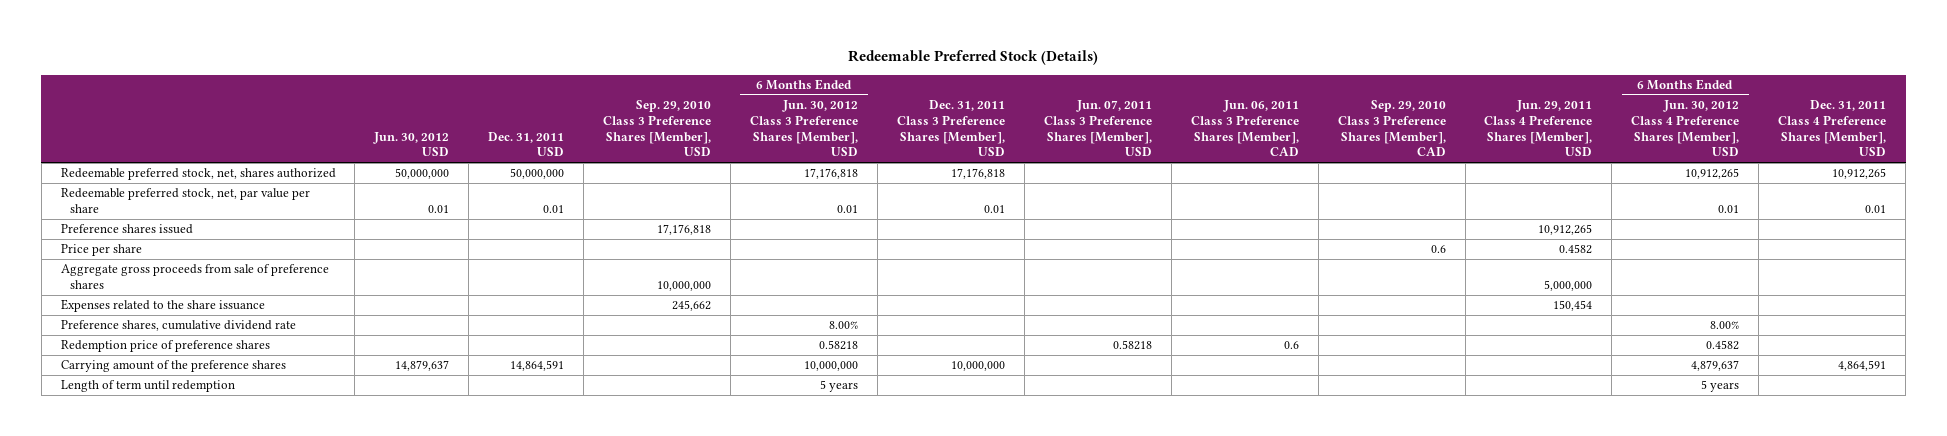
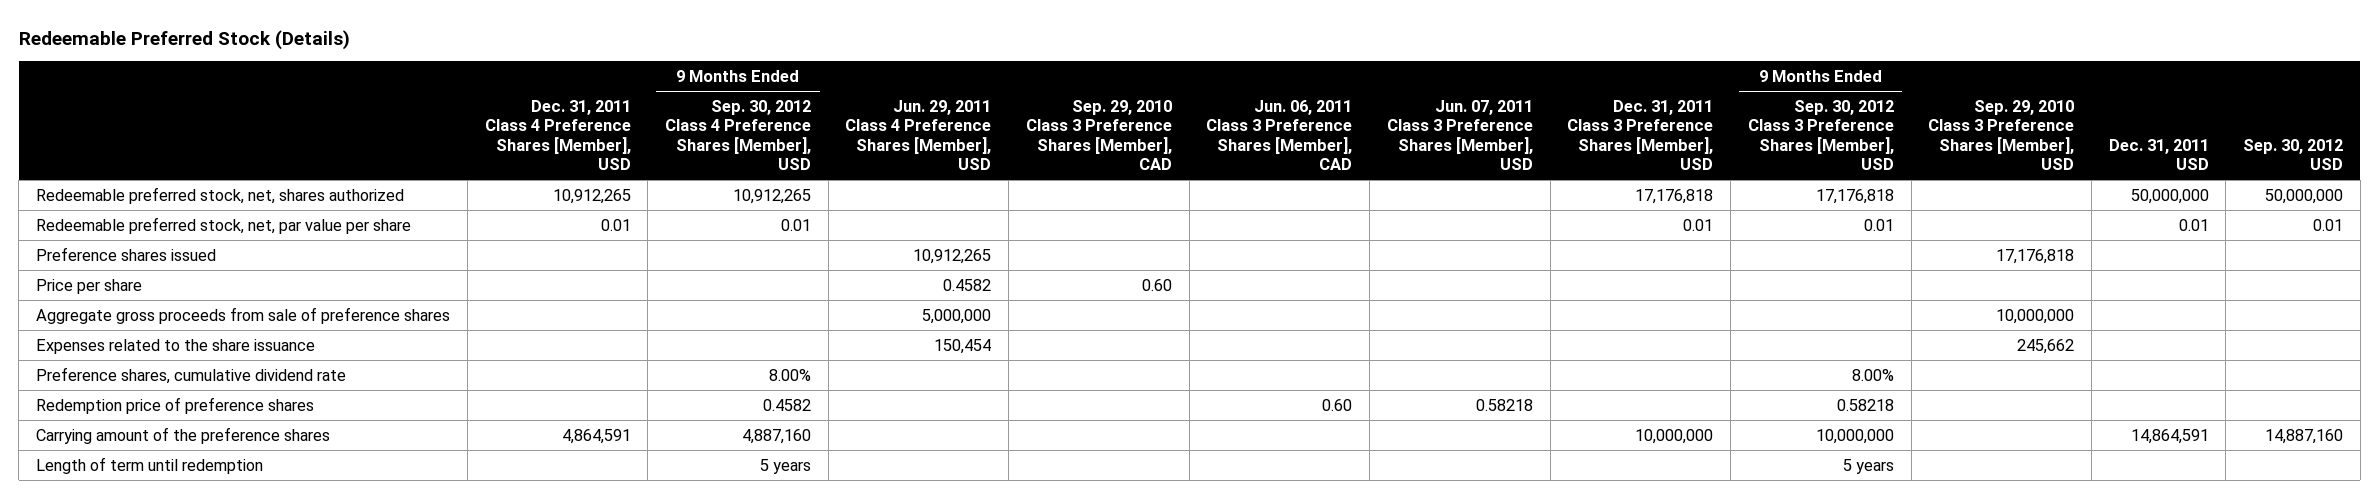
- | Jun. 30, 2012 USD | Dec. 31, 2011 USD | Sep. 29, 2010 Class 3 Preference Shares [Member], USD | 6 Months Ended Jun. 30, 2012 Class 3 Preference Shares [Member], USD | Dec. 31, 2011 Class 3 Preference Shares [Member], USD | Jun. 07, 2011 Class 3 Preference Shares [Member], USD | Jun. 06, 2011 Class 3 Preference Shares [Member], CAD | Sep. 29, 2010 Class 3 Preference Shares [Member], CAD | Jun. 29, 2011 Class 4 Preference Shares [Member], USD | 6 Months Ended Jun. 30, 2012 Class 4 Preference Shares [Member], USD | Dec. 31, 2011 Class 4 Preference Shares [Member], USD
+ | Dec. 31, 2011 Class 4 Preference Shares [Member], USD | 9 Months Ended Sep. 30, 2012 Class 4 Preference Shares [Member], USD | Jun. 29, 2011 Class 4 Preference Shares [Member], USD | Sep. 29, 2010 Class 3 Preference Shares [Member], CAD | Jun. 06, 2011 Class 3 Preference Shares [Member], CAD | Jun. 07, 2011 Class 3 Preference Shares [Member], USD | Dec. 31, 2011 Class 3 Preference Shares [Member], USD | 9 Months Ended Sep. 30, 2012 Class 3 Preference Shares [Member], USD | Sep. 29, 2010 Class 3 Preference Shares [Member], USD | Dec. 31, 2011 USD | Sep. 30, 2012 USD
- Price per share | | | | | | | | 0.6 | 0.4582 | |
+ Price per share | | | 0.4582 | 0.60 | | | | | | |
- Redemption price of preference shares | | | | 0.58218 | | 0.58218 | 0.6 | | | 0.4582 |
+ Redemption price of preference shares | | 0.4582 | | | 0.60 | 0.58218 | | 0.58218 | | |

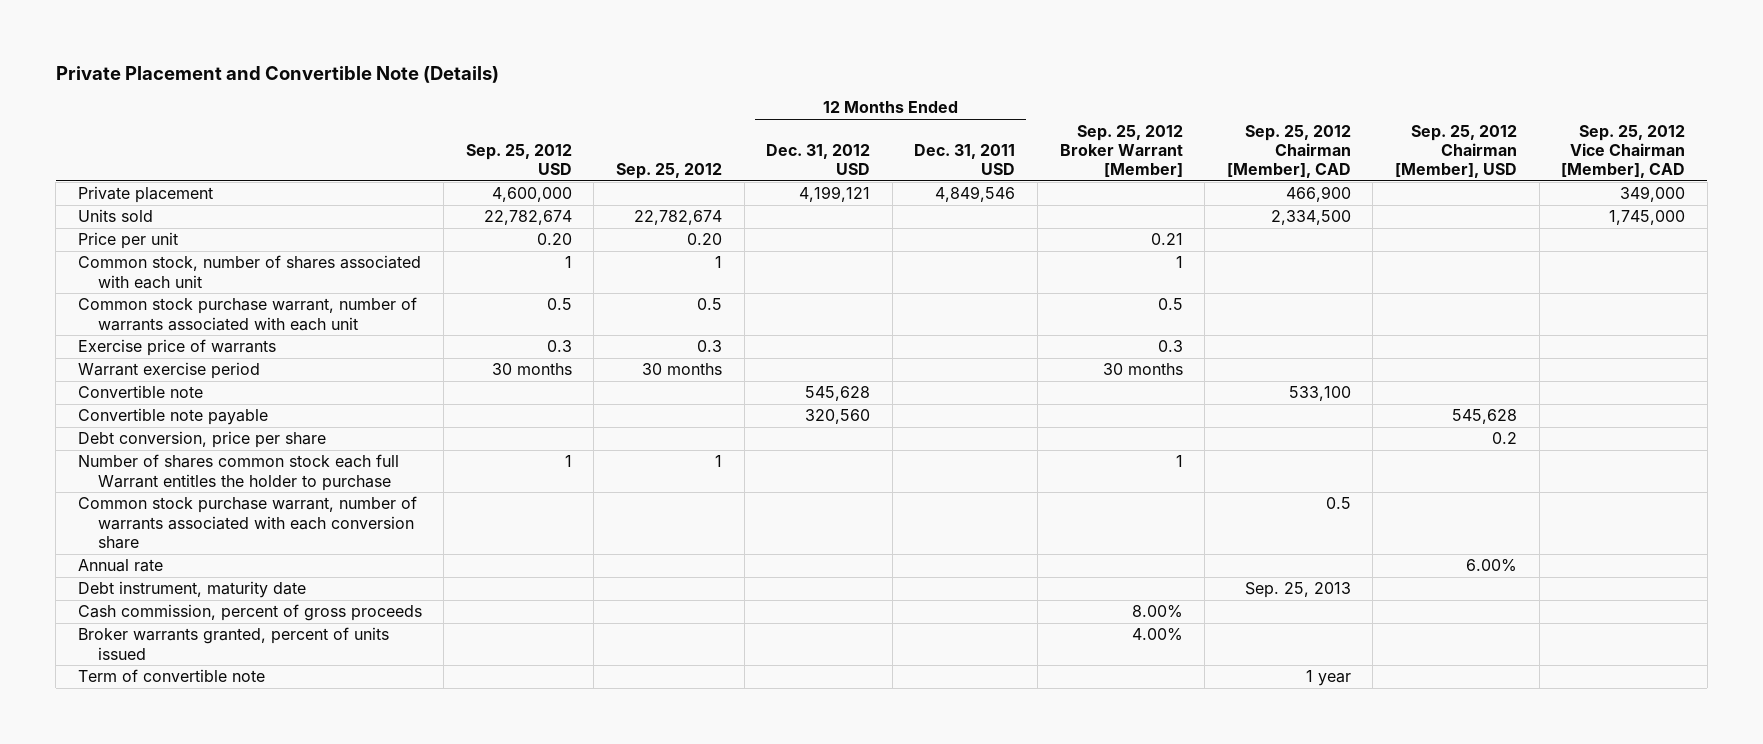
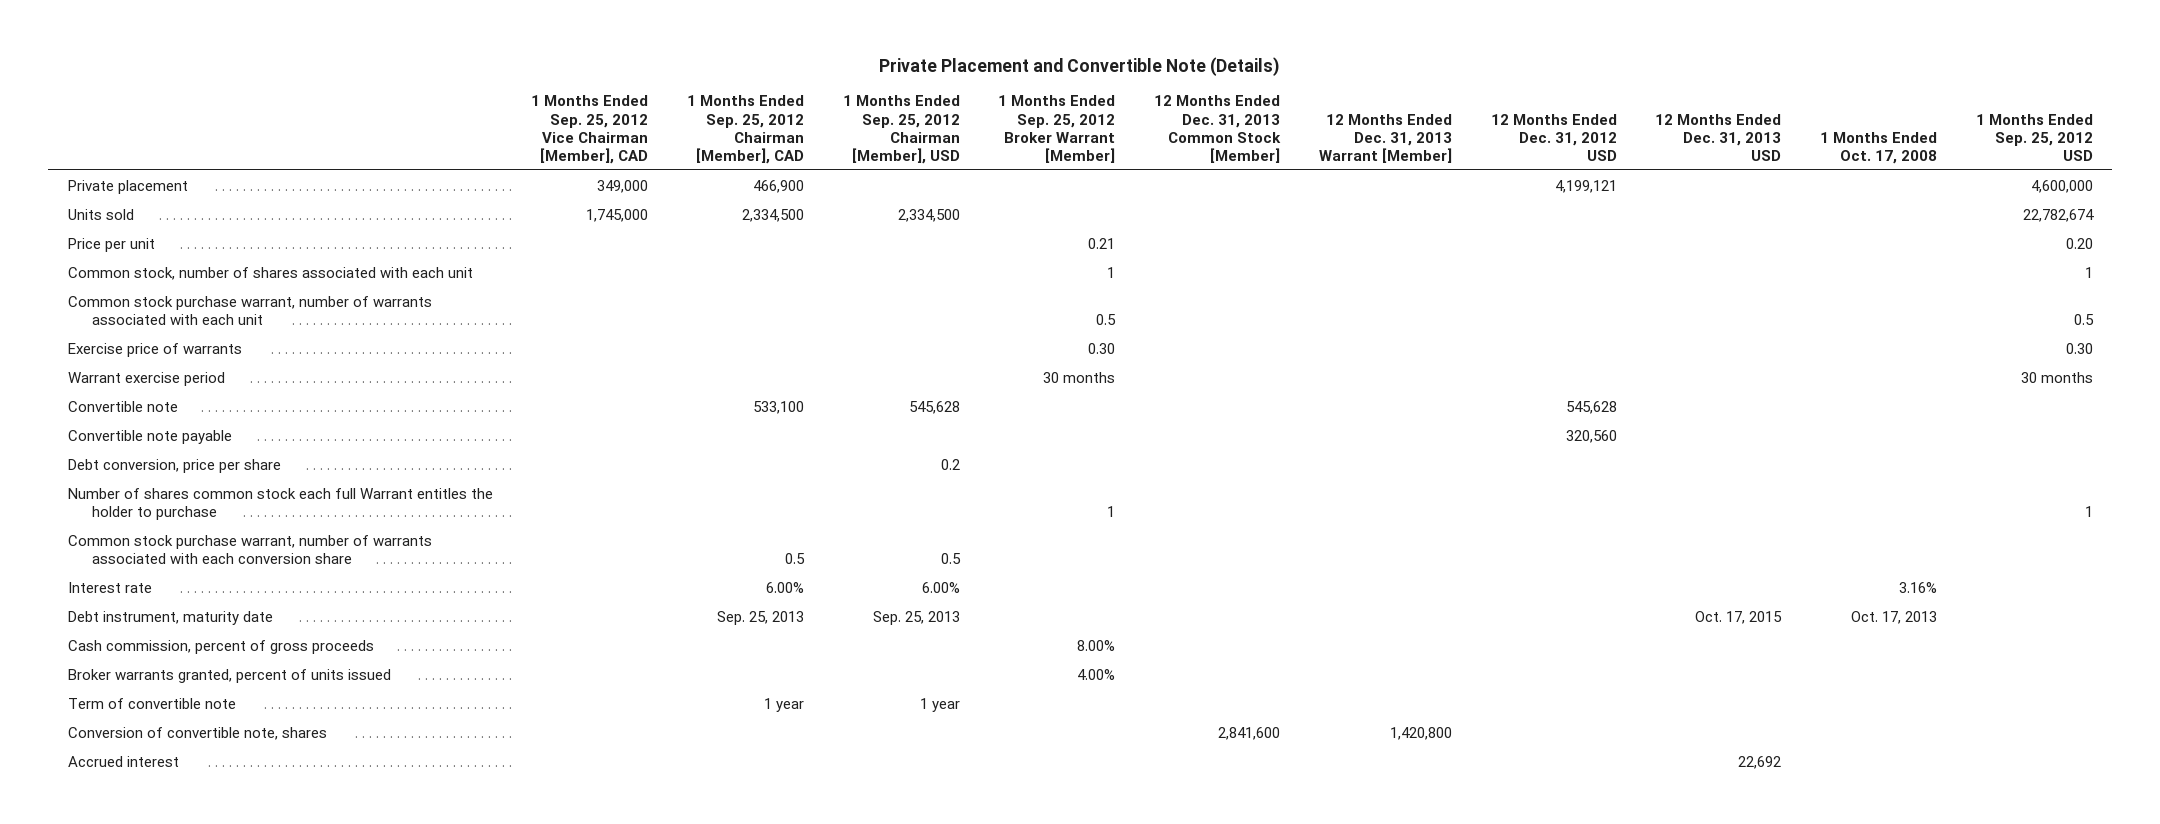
- | Sep. 25, 2012 USD | Sep. 25, 2012 | 12 Months Ended Dec. 31, 2012 USD | 12 Months Ended Dec. 31, 2011 USD | Sep. 25, 2012 Broker Warrant [Member] | Sep. 25, 2012 Chairman [Member], CAD | Sep. 25, 2012 Chairman [Member], USD | Sep. 25, 2012 Vice Chairman [Member], CAD
+ | 1 Months Ended Sep. 25, 2012 Vice Chairman [Member], CAD | 1 Months Ended Sep. 25, 2012 Chairman [Member], CAD | 1 Months Ended Sep. 25, 2012 Chairman [Member], USD | 1 Months Ended Sep. 25, 2012 Broker Warrant [Member] | 12 Months Ended Dec. 31, 2013 Common Stock [Member] | 12 Months Ended Dec. 31, 2013 Warrant [Member] | 12 Months Ended Dec. 31, 2012 USD | 12 Months Ended Dec. 31, 2013 USD | 1 Months Ended Oct. 17, 2008 | 1 Months Ended Sep. 25, 2012 USD
- Annual rate | | | | | | | 6.00% |
+ Interest rate | | 6.00% | 6.00% | | | | | | 3.16% |
+ Conversion of convertible note, shares | | | | | 2,841,600 | 1,420,800 | | | |
+ Accrued interest | | | | | | | | 22,692 | |

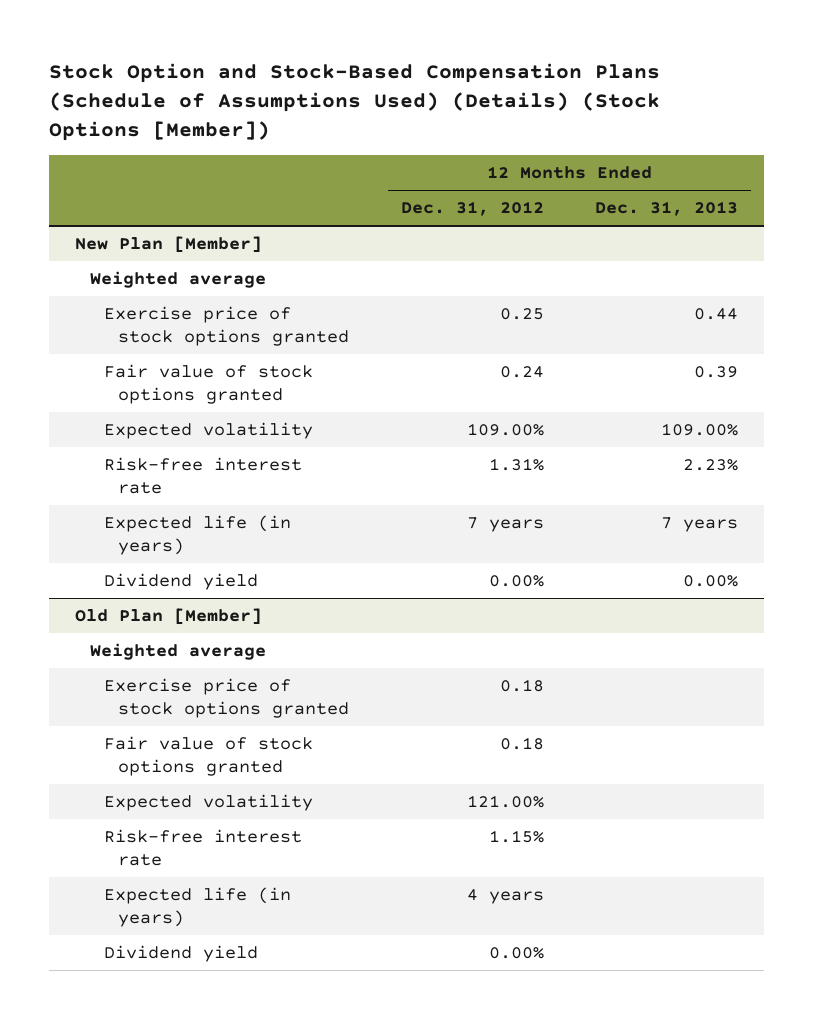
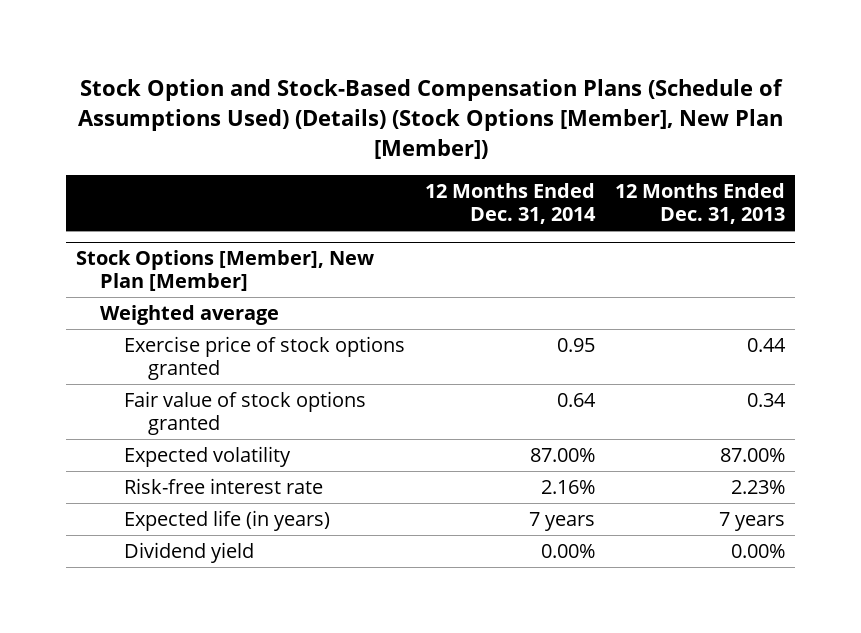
- Stock Option and Stock-Based Compensation Plans (Schedule of Assumptions Used) (Details) (Stock Options [Member])
+ Stock Option and Stock-Based Compensation Plans (Schedule of Assumptions Used) (Details) (Stock Options [Member], New Plan [Member])
- | 12 Months Ended Dec. 31, 2012 | 12 Months Ended Dec. 31, 2013
+ | 12 Months Ended Dec. 31, 2014 | 12 Months Ended Dec. 31, 2013
- New Plan [Member]
+ Stock Options [Member], New Plan [Member]
- Fair value of stock options granted | 0.24 | 0.39
- Expected volatility | 109.00% | 109.00%
+ Fair value of stock options granted | 0.64 | 0.34
+ Expected volatility | 87.00% | 87.00%
- Old Plan [Member]
- Weighted average
- Exercise price of stock options granted | 0.18 |
- Fair value of stock options granted | 0.18 |
- Expected volatility | 121.00% |
- Risk-free interest rate | 1.15% |
- Expected life (in years) | 4 years |
- Dividend yield | 0.00% |

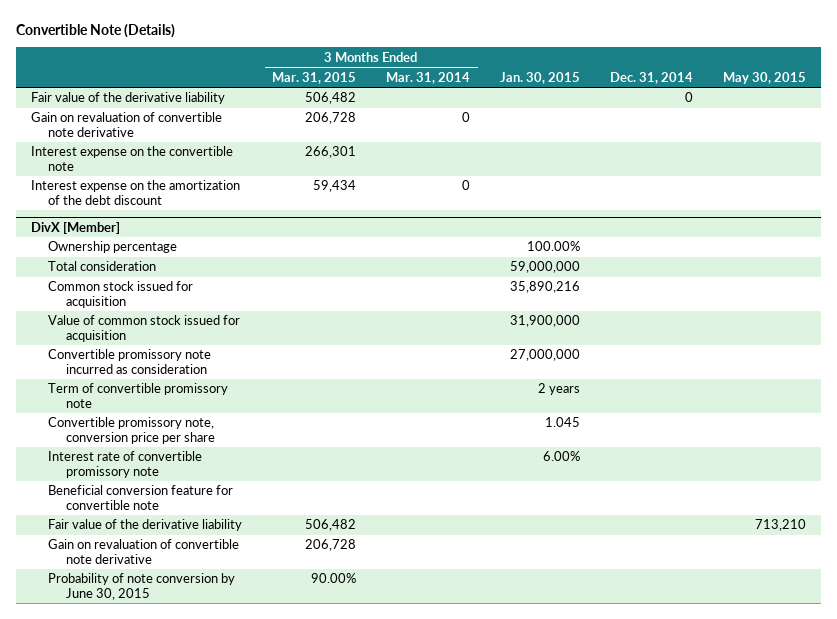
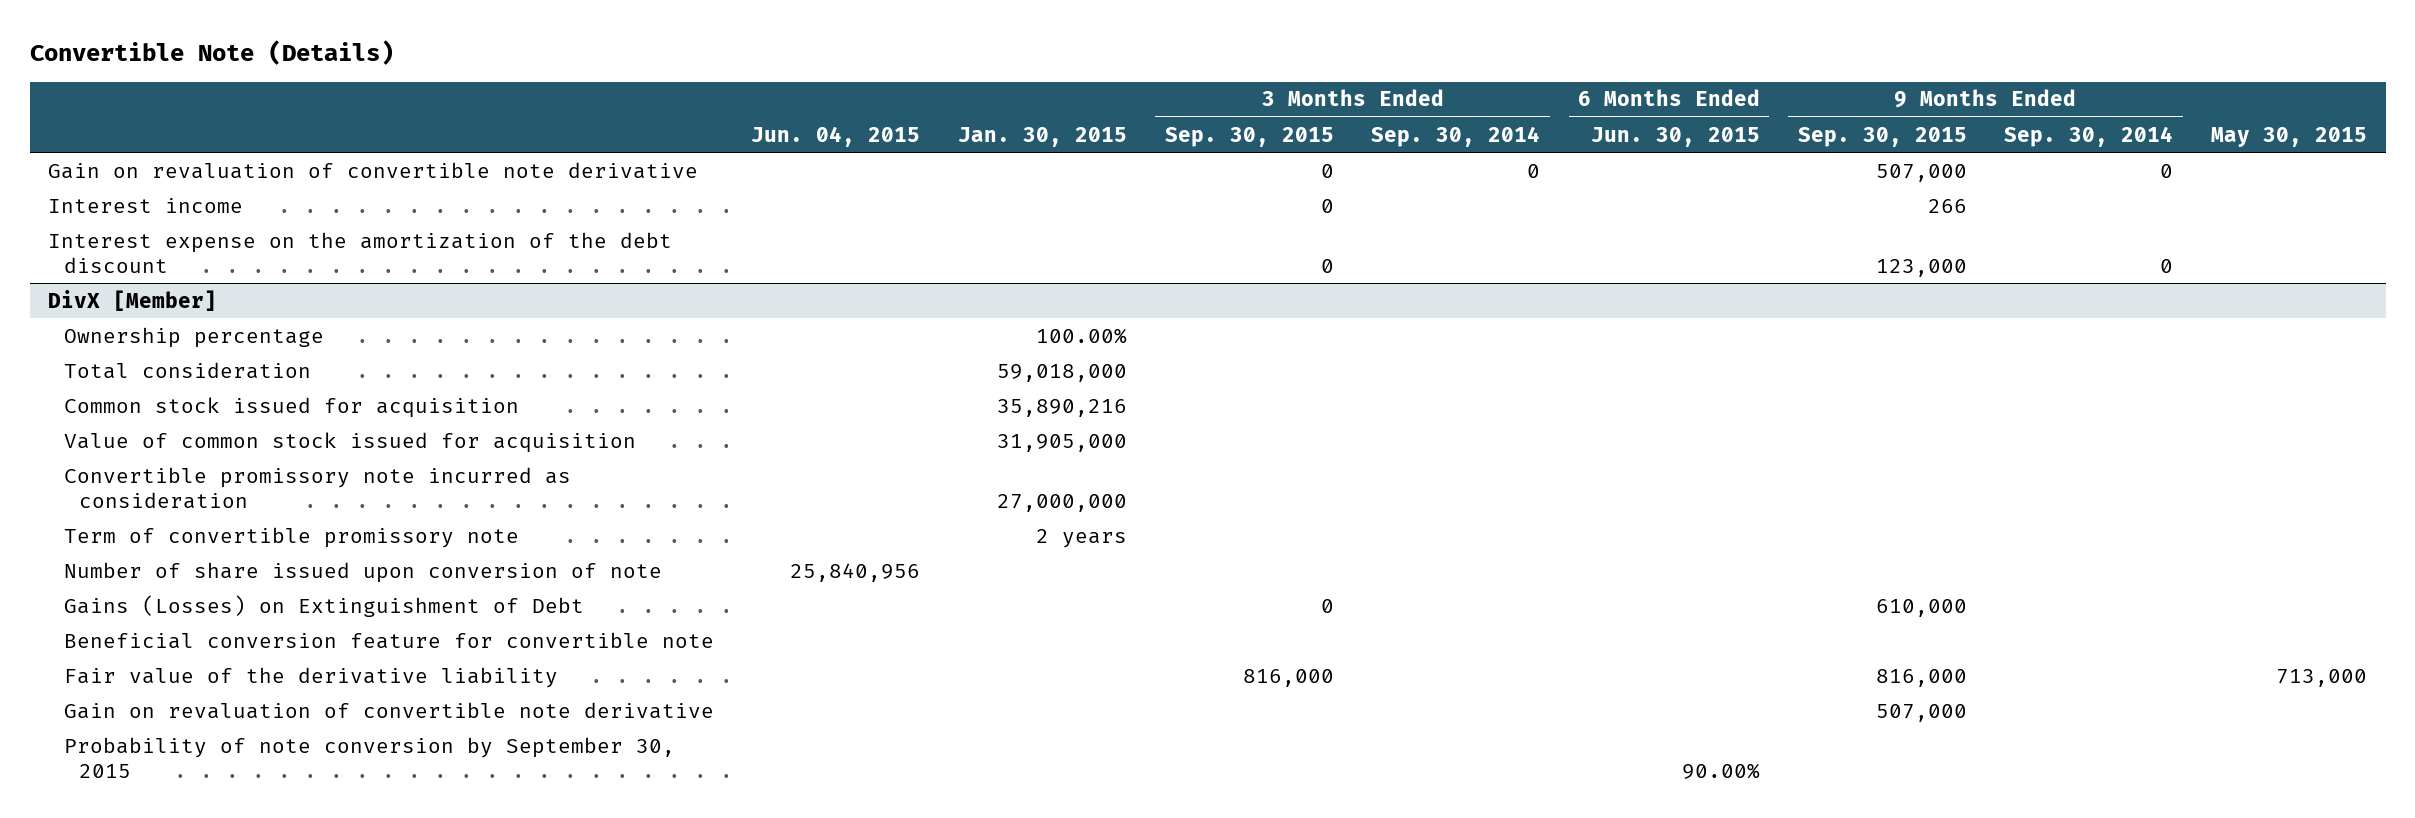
- | 3 Months Ended Mar. 31, 2015 | 3 Months Ended Mar. 31, 2014 | Jan. 30, 2015 | Dec. 31, 2014 | May 30, 2015
+ | Jun. 04, 2015 | Jan. 30, 2015 | 3 Months Ended Sep. 30, 2015 | 3 Months Ended Sep. 30, 2014 | 6 Months Ended Jun. 30, 2015 | 9 Months Ended Sep. 30, 2015 | 9 Months Ended Sep. 30, 2014 | May 30, 2015
- Fair value of the derivative liability | 506,482 | | | 0 |
- Interest expense on the convertible note | 266,301 | | | |
+ Interest income | | | 0 | | | 266 | |
@ DivX [Member]
- Total consideration | | | 59,000,000 | |
+ Total consideration | | 59,018,000 | | | | | |
- Value of common stock issued for acquisition | | | 31,900,000 | |
+ Value of common stock issued for acquisition | | 31,905,000 | | | | | |
- Convertible promissory note, conversion price per share | | | 1.045 | |
- Interest rate of convertible promissory note | | | 6.00% | |
+ Number of share issued upon conversion of note | 25,840,956 | | | | | | |
+ Gains (Losses) on Extinguishment of Debt | | | 0 | | | 610,000 | |
- Fair value of the derivative liability | 506,482 | | | | 713,210
+ Fair value of the derivative liability | | | 816,000 | | | 816,000 | | 713,000
- Probability of note conversion by June 30, 2015 | 90.00% | | | |
+ Probability of note conversion by September 30, 2015 | | | | | 90.00% | | |

